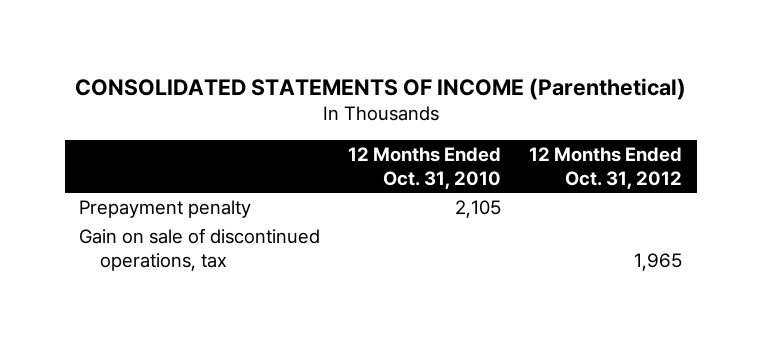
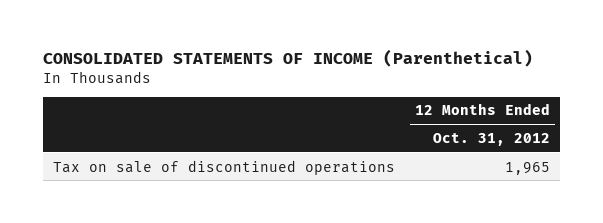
- | 12 Months Ended Oct. 31, 2010 | 12 Months Ended Oct. 31, 2012
+ | 12 Months Ended Oct. 31, 2012
- Prepayment penalty | 2,105 |
- Gain on sale of discontinued operations, tax | | 1,965
+ Tax on sale of discontinued operations | 1,965

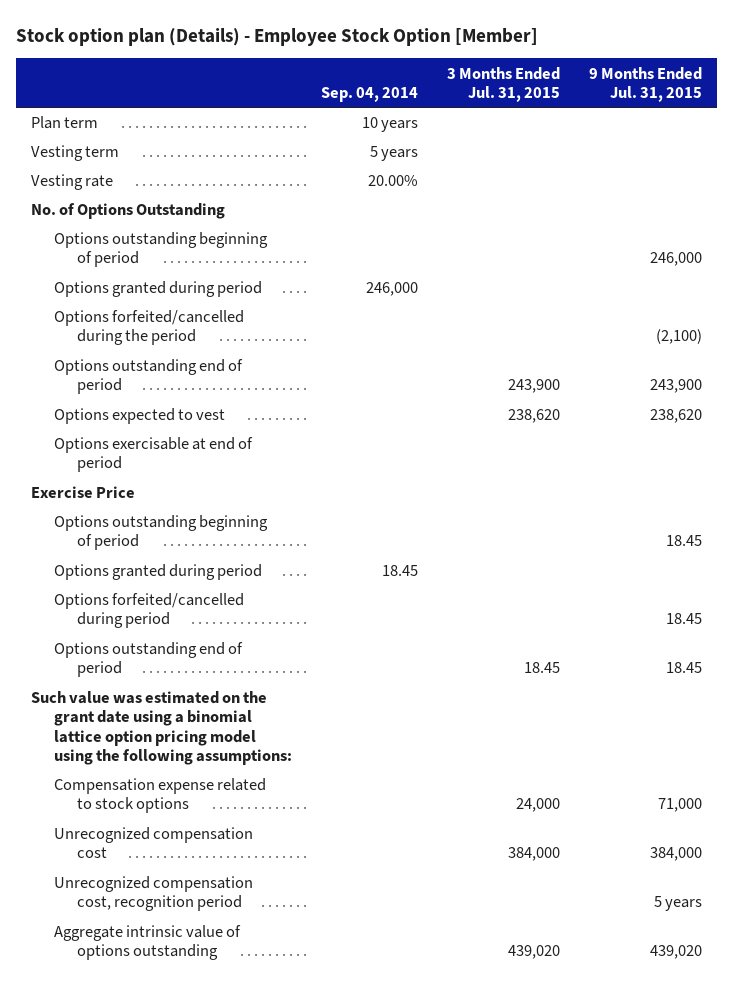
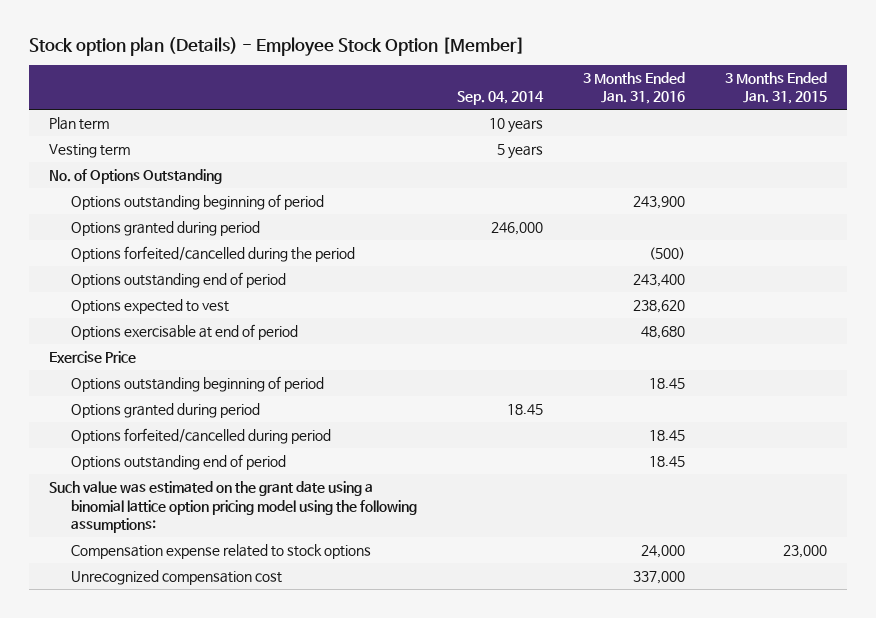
- | Sep. 04, 2014 | 3 Months Ended Jul. 31, 2015 | 9 Months Ended Jul. 31, 2015
+ | Sep. 04, 2014 | 3 Months Ended Jan. 31, 2016 | 3 Months Ended Jan. 31, 2015
- Vesting rate | 20.00% | |
- Unrecognized compensation cost, recognition period | | | 5 years
- Aggregate intrinsic value of options outstanding | | 439,020 | 439,020

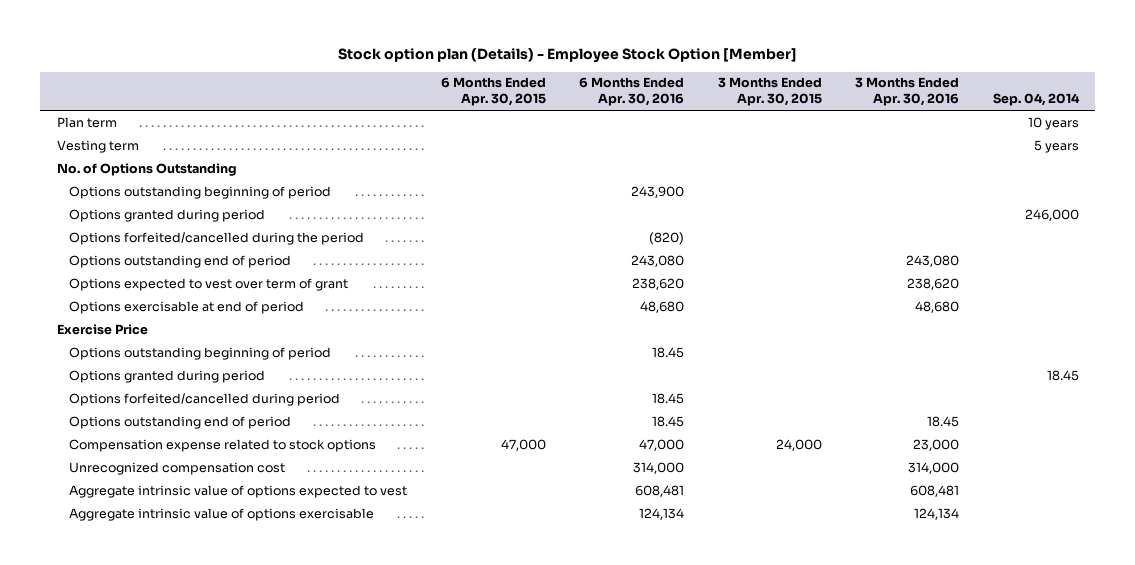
- | Sep. 04, 2014 | 3 Months Ended Jan. 31, 2016 | 3 Months Ended Jan. 31, 2015
+ | 6 Months Ended Apr. 30, 2015 | 6 Months Ended Apr. 30, 2016 | 3 Months Ended Apr. 30, 2015 | 3 Months Ended Apr. 30, 2016 | Sep. 04, 2014
- Options expected to vest | | 238,620 |
+ Options expected to vest over term of grant | | 238,620 | | 238,620 |
- Such value was estimated on the grant date using a binomial lattice option pricing model using the following assumptions:
+ Aggregate intrinsic value of options expected to vest | | 608,481 | | 608,481 |
+ Aggregate intrinsic value of options exercisable | | 124,134 | | 124,134 |

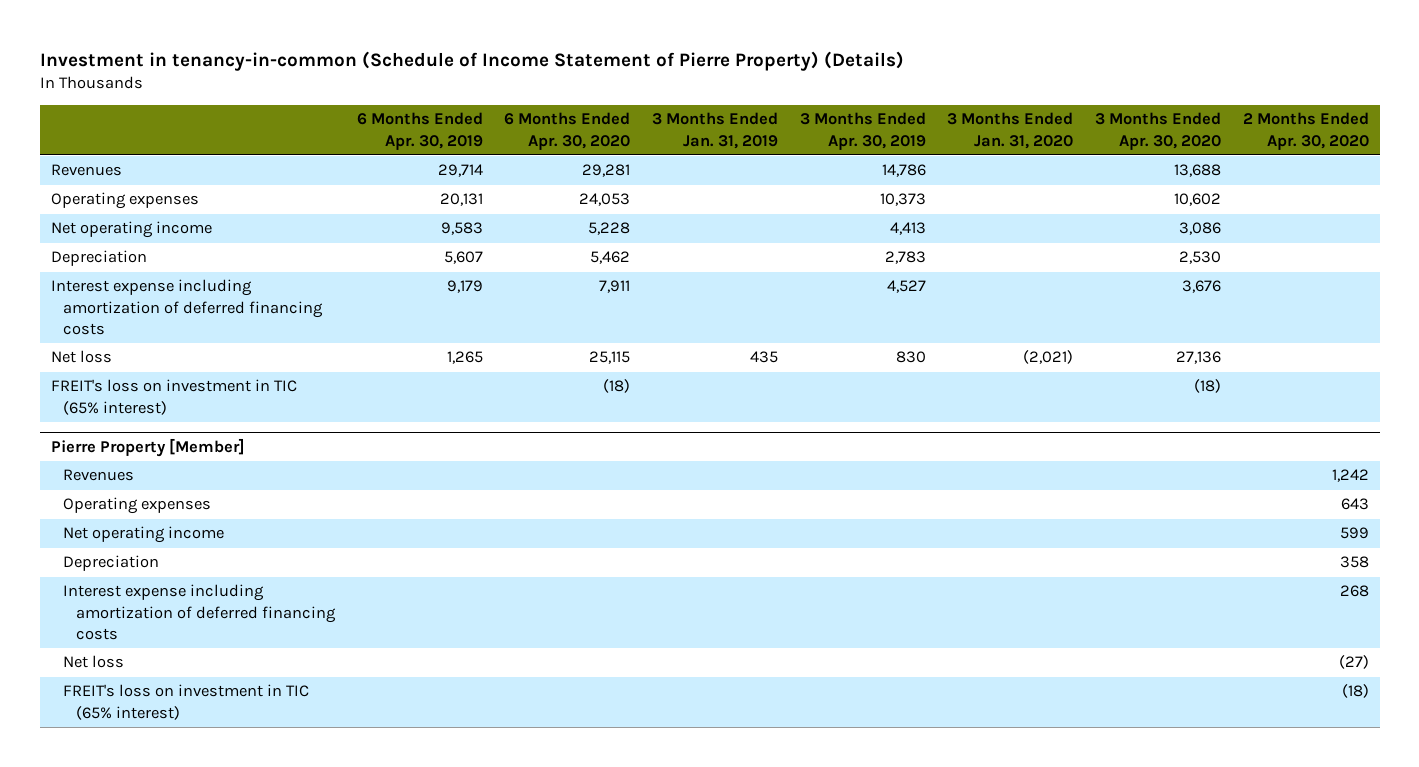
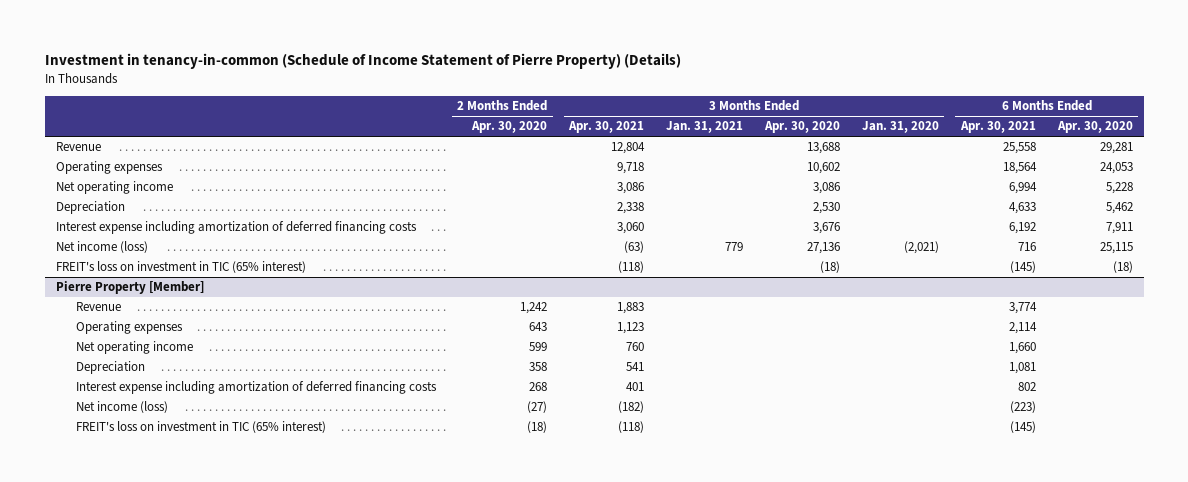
- | 6 Months Ended Apr. 30, 2019 | 6 Months Ended Apr. 30, 2020 | 3 Months Ended Jan. 31, 2019 | 3 Months Ended Apr. 30, 2019 | 3 Months Ended Jan. 31, 2020 | 3 Months Ended Apr. 30, 2020 | 2 Months Ended Apr. 30, 2020
+ | 2 Months Ended Apr. 30, 2020 | 3 Months Ended Apr. 30, 2021 | 3 Months Ended Jan. 31, 2021 | 3 Months Ended Apr. 30, 2020 | 3 Months Ended Jan. 31, 2020 | 6 Months Ended Apr. 30, 2021 | 6 Months Ended Apr. 30, 2020
- Revenues | 29,714 | 29,281 | | 14,786 | | 13,688 |
+ Revenue | | 12,804 | | 13,688 | | 25,558 | 29,281
- Net loss | 1,265 | 25,115 | 435 | 830 | (2,021) | 27,136 |
+ Net income (loss) | | (63) | 779 | 27,136 | (2,021) | 716 | 25,115
@ Pierre Property [Member]
- Revenues | | | | | | | 1,242
+ Revenue | 1,242 | 1,883 | | | | 3,774 |
- Net loss | | | | | | | (27)
+ Net income (loss) | (27) | (182) | | | | (223) |

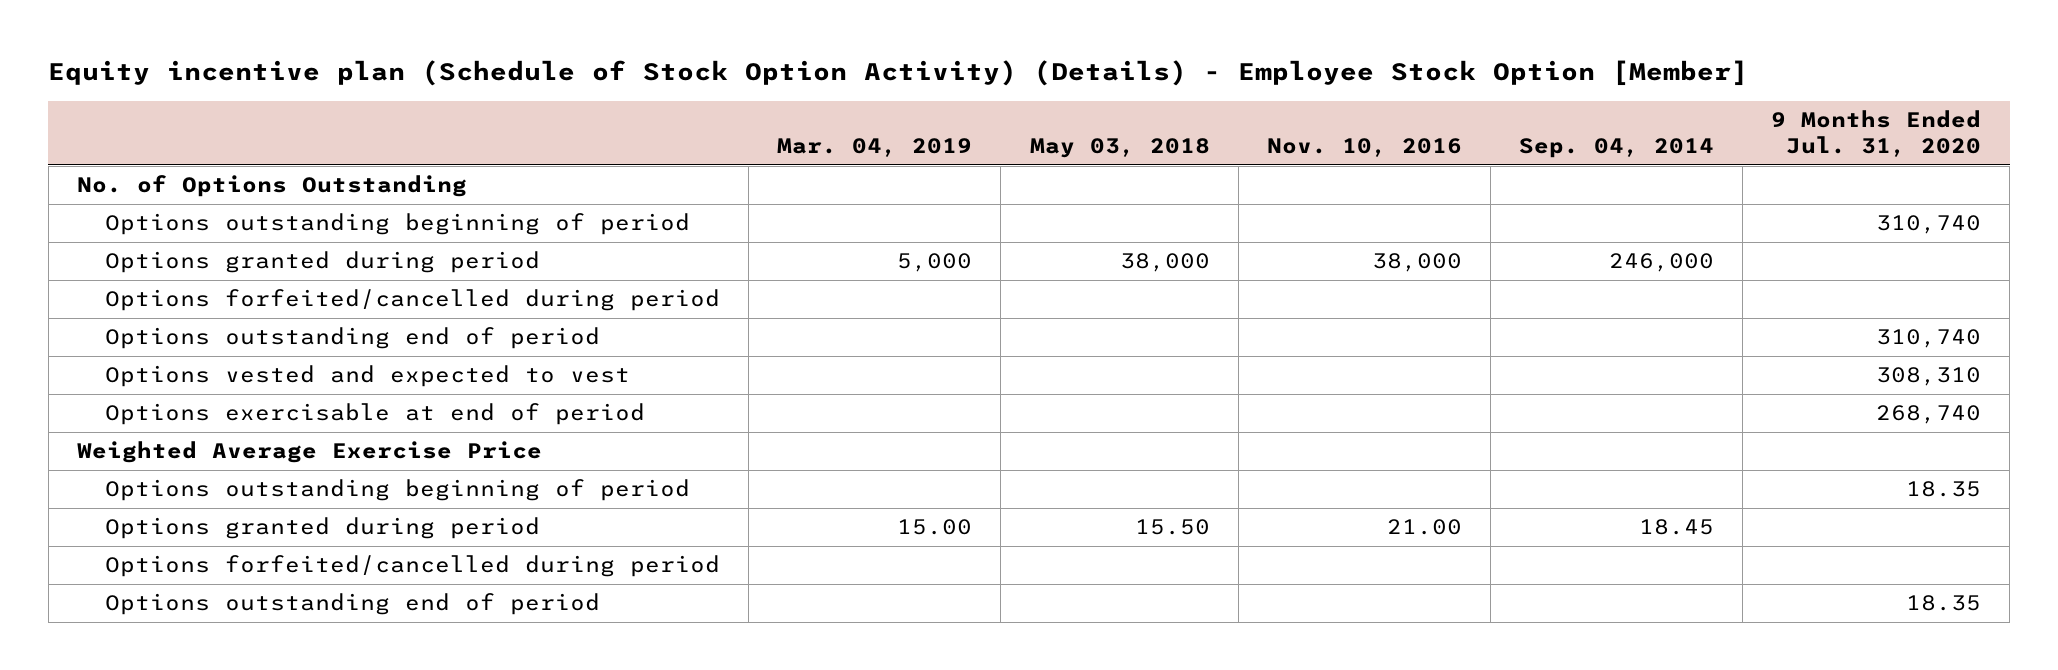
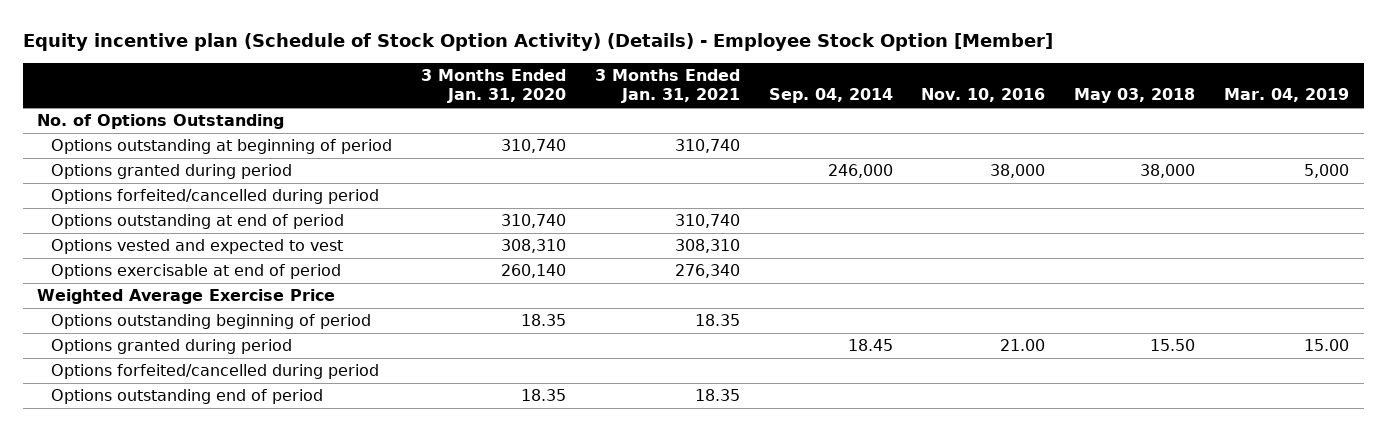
- | Mar. 04, 2019 | May 03, 2018 | Nov. 10, 2016 | Sep. 04, 2014 | 9 Months Ended Jul. 31, 2020
+ | 3 Months Ended Jan. 31, 2020 | 3 Months Ended Jan. 31, 2021 | Sep. 04, 2014 | Nov. 10, 2016 | May 03, 2018 | Mar. 04, 2019
- Options outstanding beginning of period | | | | | 310,740
+ Options outstanding at beginning of period | 310,740 | 310,740 | | | |
- Options outstanding end of period | | | | | 310,740
+ Options outstanding at end of period | 310,740 | 310,740 | | | |

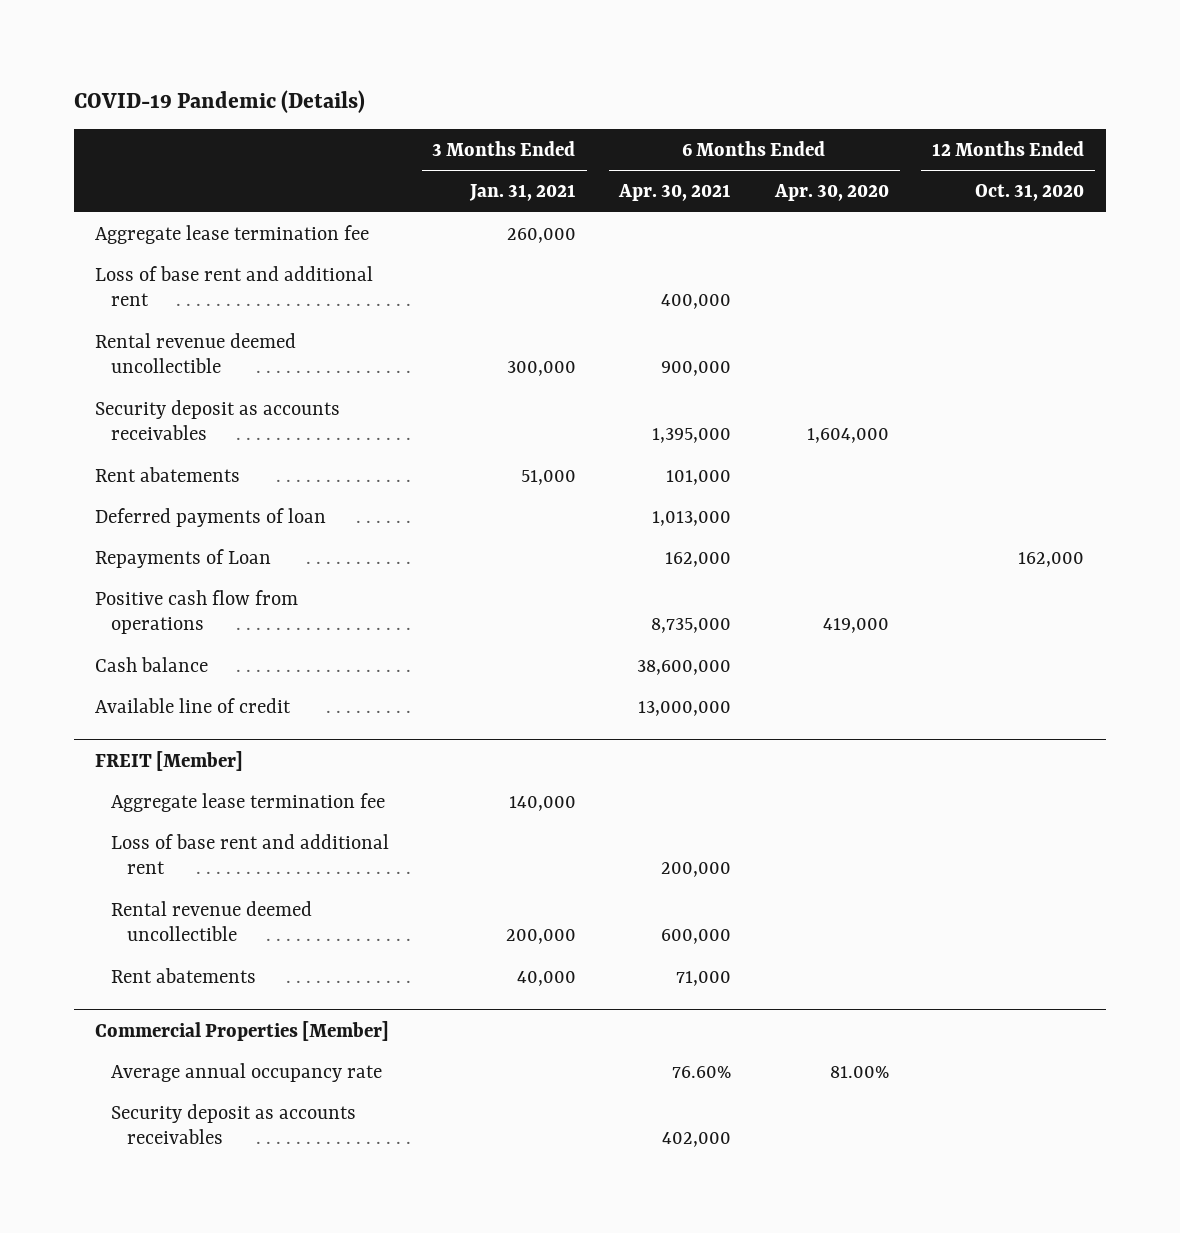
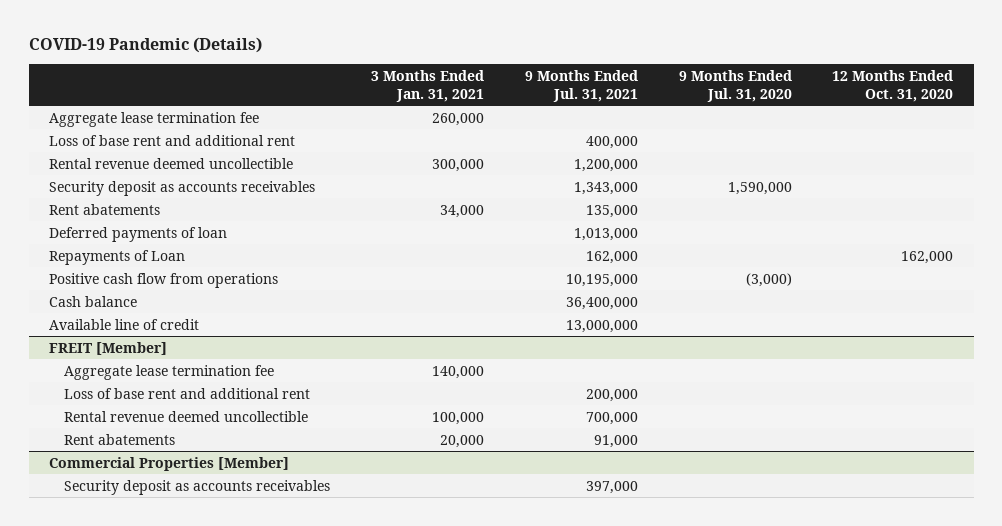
- | 3 Months Ended Jan. 31, 2021 | 6 Months Ended Apr. 30, 2021 | 6 Months Ended Apr. 30, 2020 | 12 Months Ended Oct. 31, 2020
+ | 3 Months Ended Jan. 31, 2021 | 9 Months Ended Jul. 31, 2021 | 9 Months Ended Jul. 31, 2020 | 12 Months Ended Oct. 31, 2020
- Rent abatements | 51,000 | 101,000 | |
+ Rent abatements | 34,000 | 135,000 | |
@ FREIT [Member]
- Rental revenue deemed uncollectible | 200,000 | 600,000 | |
- Rent abatements | 40,000 | 71,000 | |
+ Rental revenue deemed uncollectible | 100,000 | 700,000 | |
+ Rent abatements | 20,000 | 91,000 | |
@ Commercial Properties [Member]
- Average annual occupancy rate | | 76.60% | 81.00% |

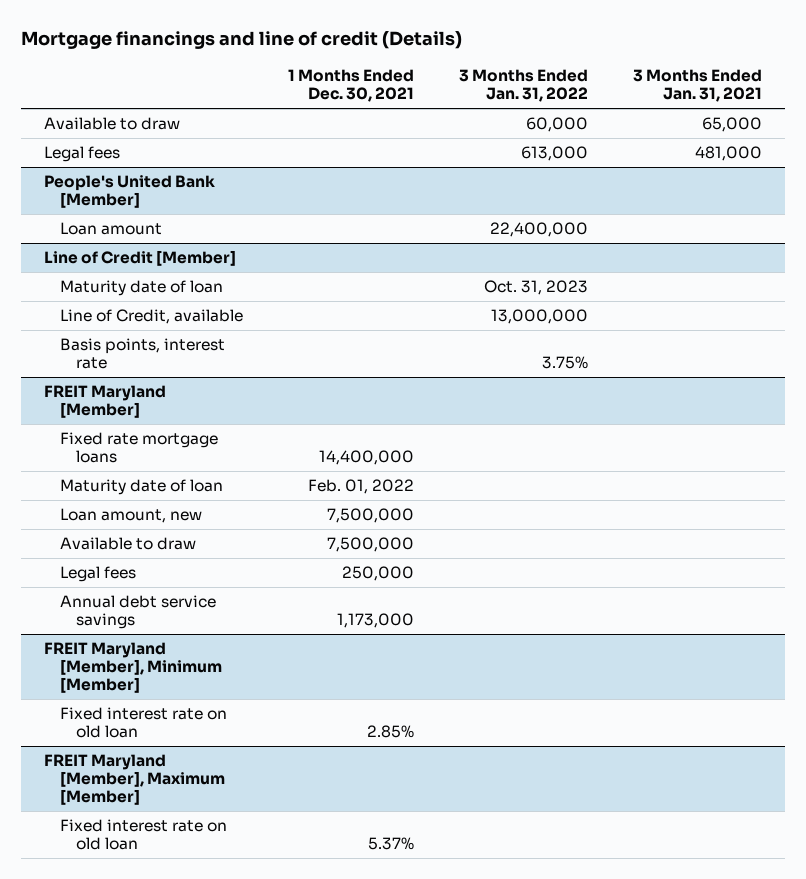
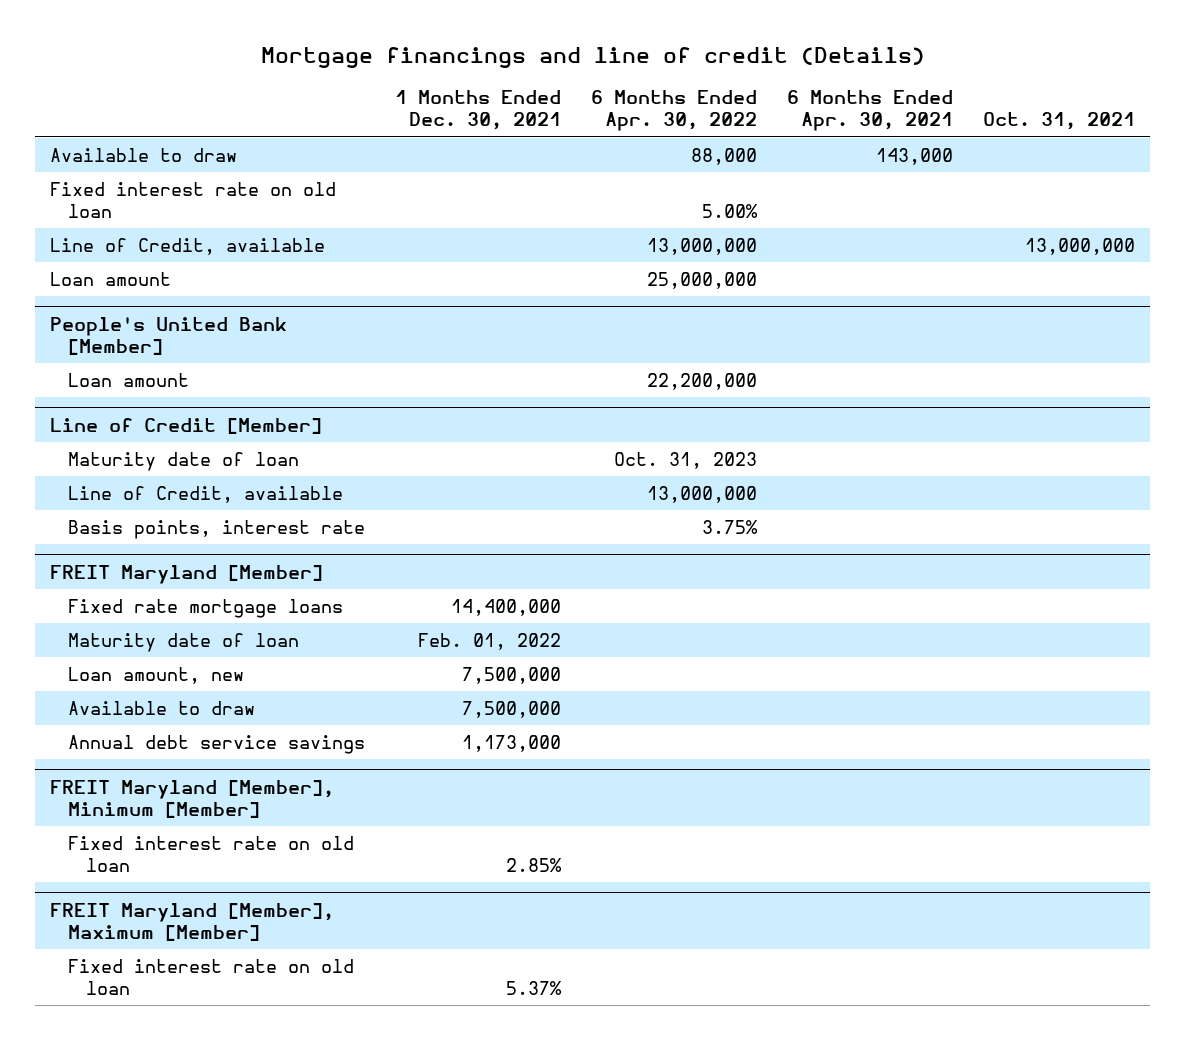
- | 1 Months Ended Dec. 30, 2021 | 3 Months Ended Jan. 31, 2022 | 3 Months Ended Jan. 31, 2021
+ | 1 Months Ended Dec. 30, 2021 | 6 Months Ended Apr. 30, 2022 | 6 Months Ended Apr. 30, 2021 | Oct. 31, 2021
- Legal fees | | 613,000 | 481,000
+ Fixed interest rate on old loan | | 5.00% | |
+ Line of Credit, available | | 13,000,000 | | 13,000,000
+ Loan amount | | 25,000,000 | |
@ FREIT Maryland [Member]
- Legal fees | 250,000 | |

